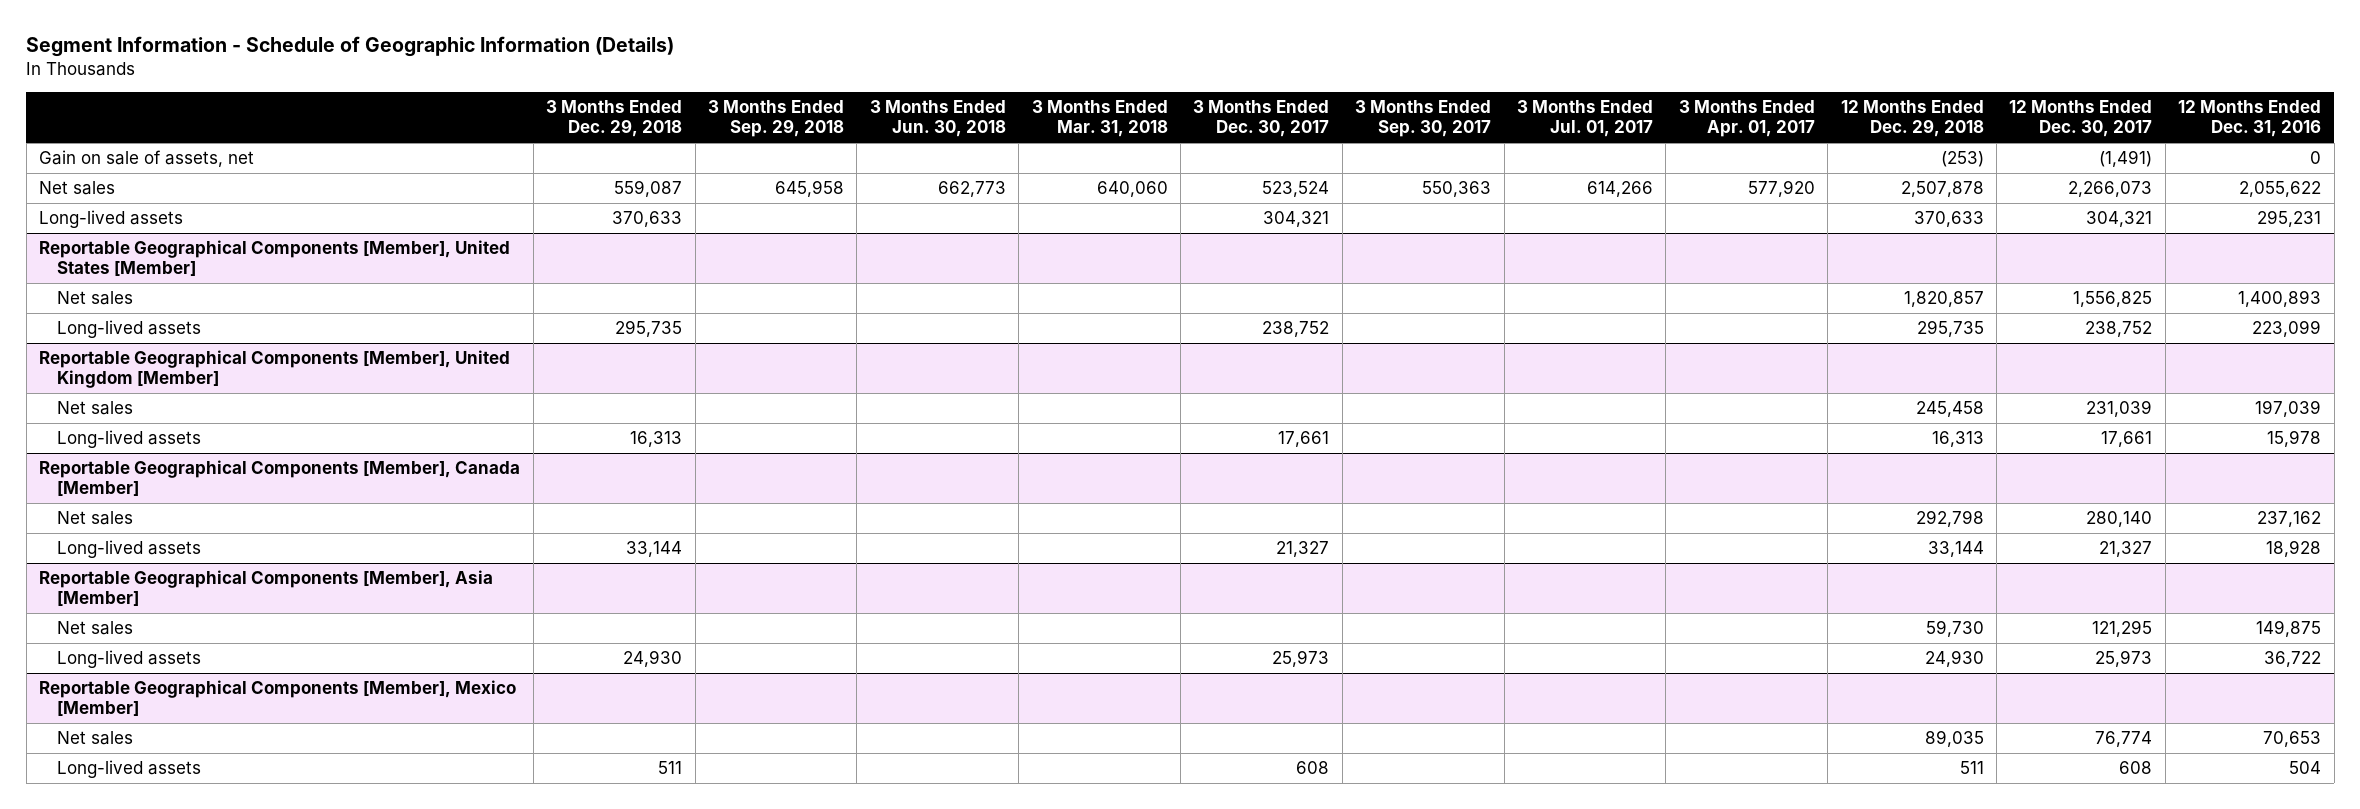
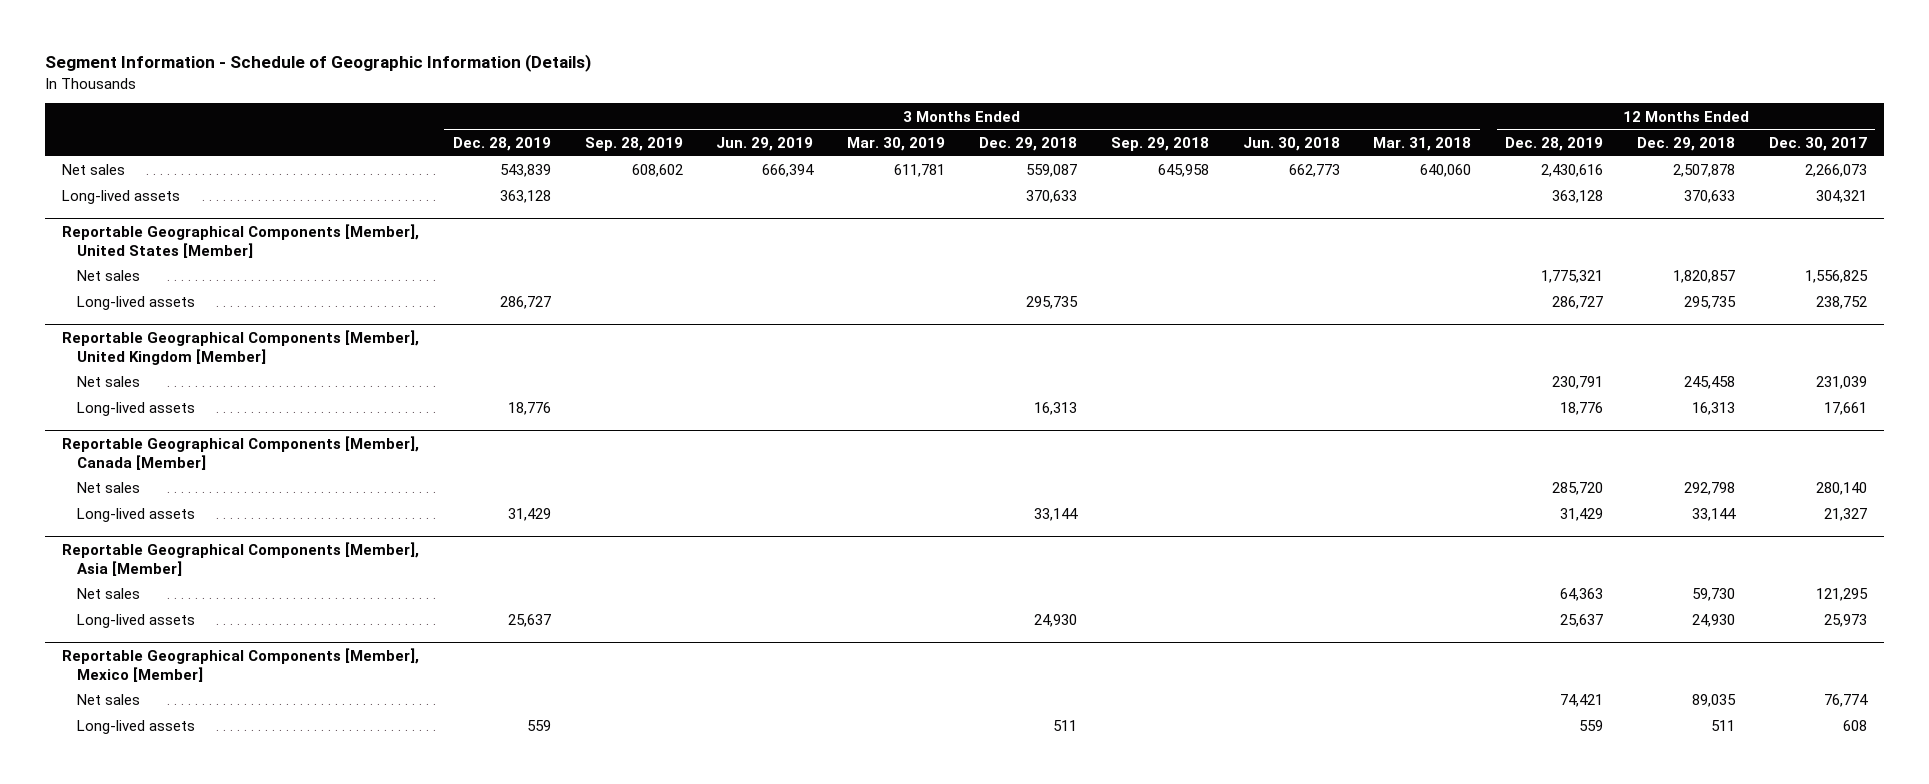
- | 3 Months Ended Dec. 29, 2018 | 3 Months Ended Sep. 29, 2018 | 3 Months Ended Jun. 30, 2018 | 3 Months Ended Mar. 31, 2018 | 3 Months Ended Dec. 30, 2017 | 3 Months Ended Sep. 30, 2017 | 3 Months Ended Jul. 01, 2017 | 3 Months Ended Apr. 01, 2017 | 12 Months Ended Dec. 29, 2018 | 12 Months Ended Dec. 30, 2017 | 12 Months Ended Dec. 31, 2016
+ | 3 Months Ended Dec. 28, 2019 | 3 Months Ended Sep. 28, 2019 | 3 Months Ended Jun. 29, 2019 | 3 Months Ended Mar. 30, 2019 | 3 Months Ended Dec. 29, 2018 | 3 Months Ended Sep. 29, 2018 | 3 Months Ended Jun. 30, 2018 | 3 Months Ended Mar. 31, 2018 | 12 Months Ended Dec. 28, 2019 | 12 Months Ended Dec. 29, 2018 | 12 Months Ended Dec. 30, 2017
- Gain on sale of assets, net | | | | | | | | | (253) | (1,491) | 0

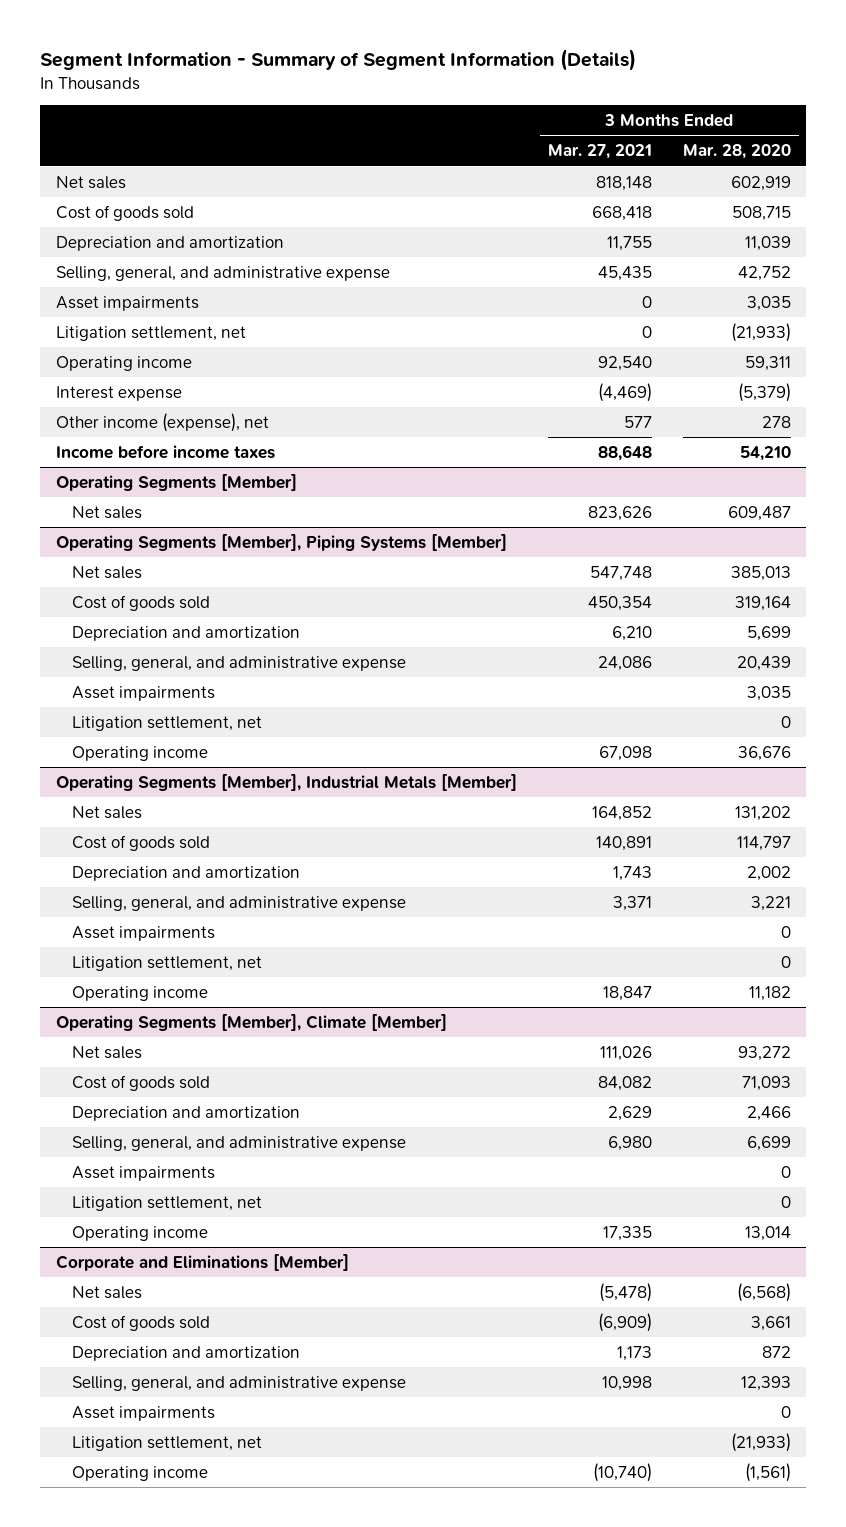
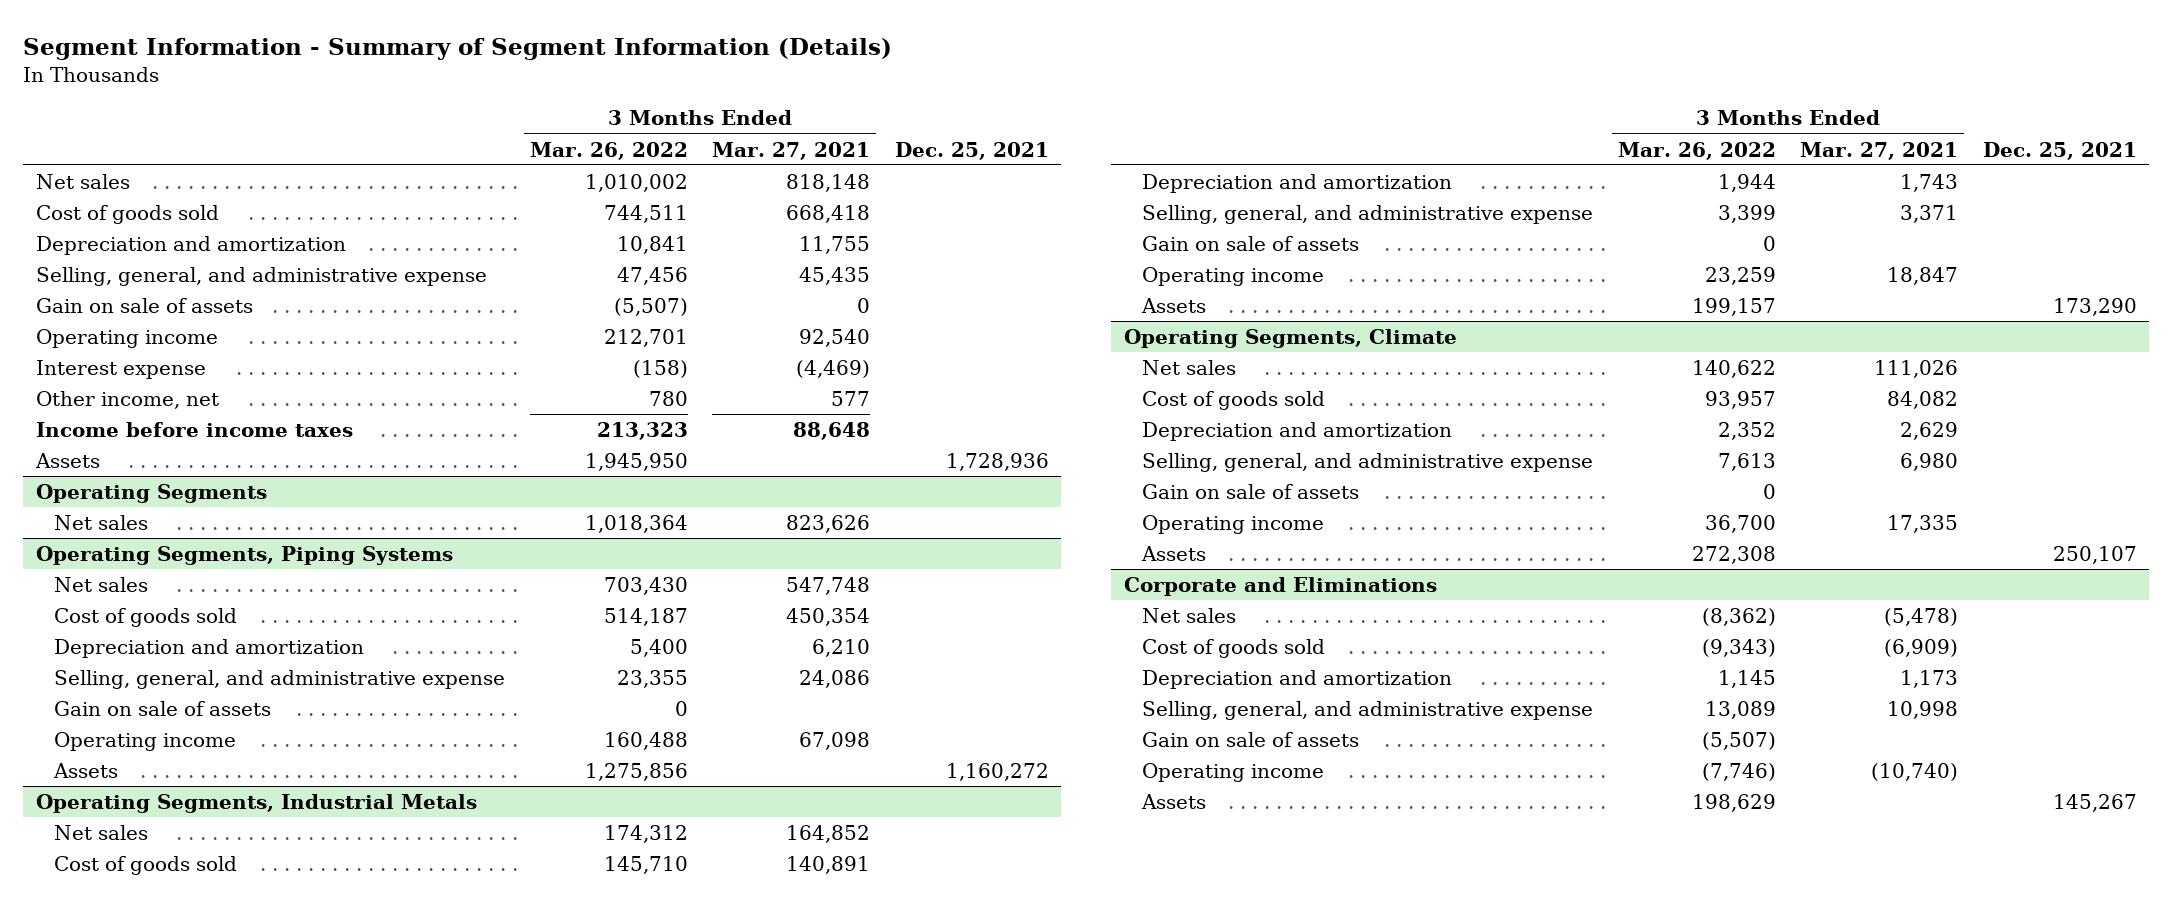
- | 3 Months Ended Mar. 27, 2021 | 3 Months Ended Mar. 28, 2020
+ | 3 Months Ended Mar. 26, 2022 | 3 Months Ended Mar. 27, 2021 | Dec. 25, 2021
- Asset impairments | 0 | 3,035
- Litigation settlement, net | 0 | (21,933)
+ Gain on sale of assets | (5,507) | 0 |
- Other income (expense), net | 577 | 278
+ Other income, net | 780 | 577 |
- Operating Segments [Member]
+ Assets | 1,945,950 | | 1,728,936
+ Operating Segments
- Operating Segments [Member], Piping Systems [Member]
+ Operating Segments, Piping Systems
- Asset impairments | | 3,035
- Litigation settlement, net | | 0
+ Gain on sale of assets | 0 | |
- Operating Segments [Member], Industrial Metals [Member]
+ Assets | 1,275,856 | | 1,160,272
+ Operating Segments, Industrial Metals
- Asset impairments | | 0
- Litigation settlement, net | | 0
+ Gain on sale of assets | 0 | |
- Operating Segments [Member], Climate [Member]
+ Assets | 199,157 | | 173,290
+ Operating Segments, Climate
- Asset impairments | | 0
- Litigation settlement, net | | 0
+ Gain on sale of assets | 0 | |
- Corporate and Eliminations [Member]
+ Assets | 272,308 | | 250,107
+ Corporate and Eliminations
- Asset impairments | | 0
- Litigation settlement, net | | (21,933)
+ Gain on sale of assets | (5,507) | |
+ Assets | 198,629 | | 145,267

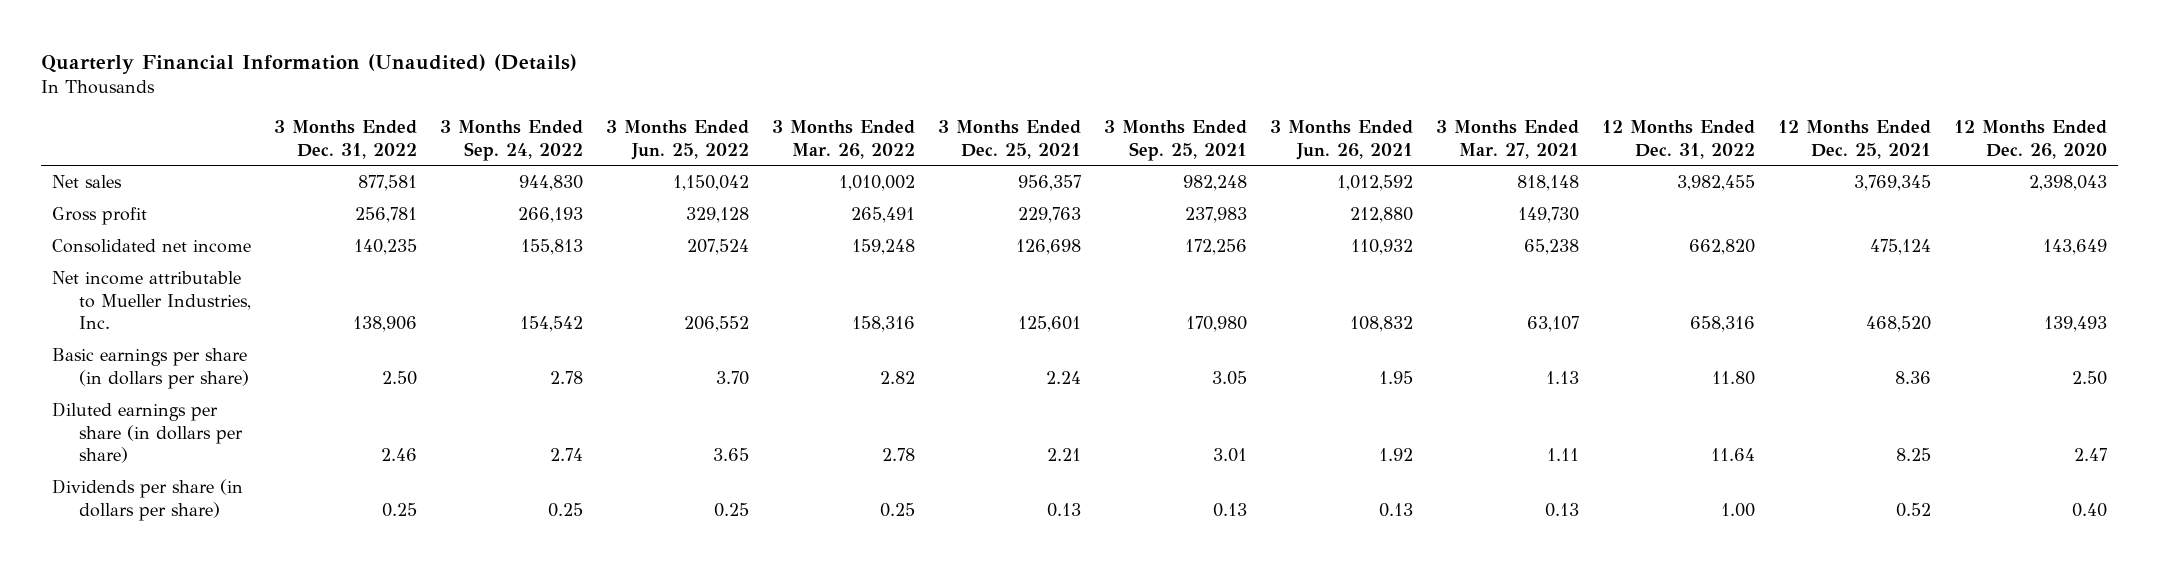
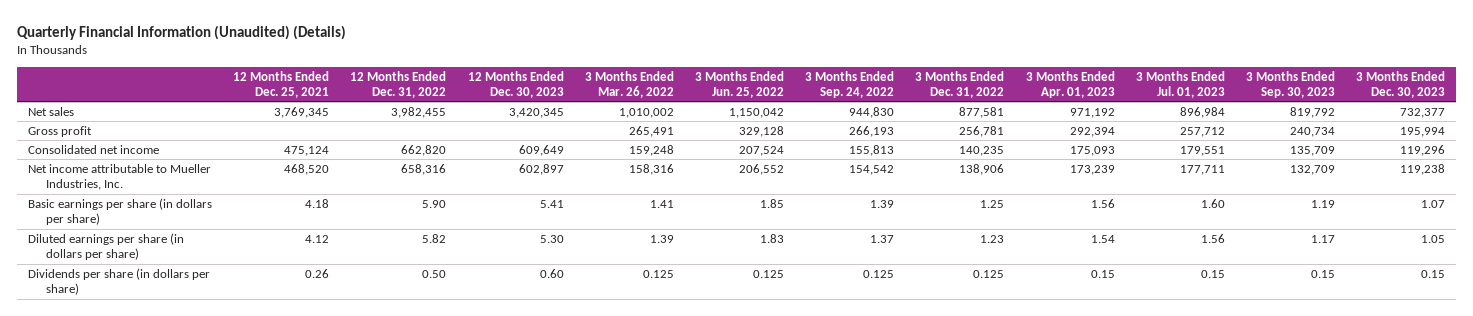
- | 3 Months Ended Dec. 31, 2022 | 3 Months Ended Sep. 24, 2022 | 3 Months Ended Jun. 25, 2022 | 3 Months Ended Mar. 26, 2022 | 3 Months Ended Dec. 25, 2021 | 3 Months Ended Sep. 25, 2021 | 3 Months Ended Jun. 26, 2021 | 3 Months Ended Mar. 27, 2021 | 12 Months Ended Dec. 31, 2022 | 12 Months Ended Dec. 25, 2021 | 12 Months Ended Dec. 26, 2020
+ | 12 Months Ended Dec. 25, 2021 | 12 Months Ended Dec. 31, 2022 | 12 Months Ended Dec. 30, 2023 | 3 Months Ended Mar. 26, 2022 | 3 Months Ended Jun. 25, 2022 | 3 Months Ended Sep. 24, 2022 | 3 Months Ended Dec. 31, 2022 | 3 Months Ended Apr. 01, 2023 | 3 Months Ended Jul. 01, 2023 | 3 Months Ended Sep. 30, 2023 | 3 Months Ended Dec. 30, 2023
- Basic earnings per share (in dollars per share) | 2.50 | 2.78 | 3.70 | 2.82 | 2.24 | 3.05 | 1.95 | 1.13 | 11.80 | 8.36 | 2.50
- Diluted earnings per share (in dollars per share) | 2.46 | 2.74 | 3.65 | 2.78 | 2.21 | 3.01 | 1.92 | 1.11 | 11.64 | 8.25 | 2.47
- Dividends per share (in dollars per share) | 0.25 | 0.25 | 0.25 | 0.25 | 0.13 | 0.13 | 0.13 | 0.13 | 1.00 | 0.52 | 0.40
+ Basic earnings per share (in dollars per share) | 4.18 | 5.90 | 5.41 | 1.41 | 1.85 | 1.39 | 1.25 | 1.56 | 1.60 | 1.19 | 1.07
+ Diluted earnings per share (in dollars per share) | 4.12 | 5.82 | 5.30 | 1.39 | 1.83 | 1.37 | 1.23 | 1.54 | 1.56 | 1.17 | 1.05
+ Dividends per share (in dollars per share) | 0.26 | 0.50 | 0.60 | 0.125 | 0.125 | 0.125 | 0.125 | 0.15 | 0.15 | 0.15 | 0.15

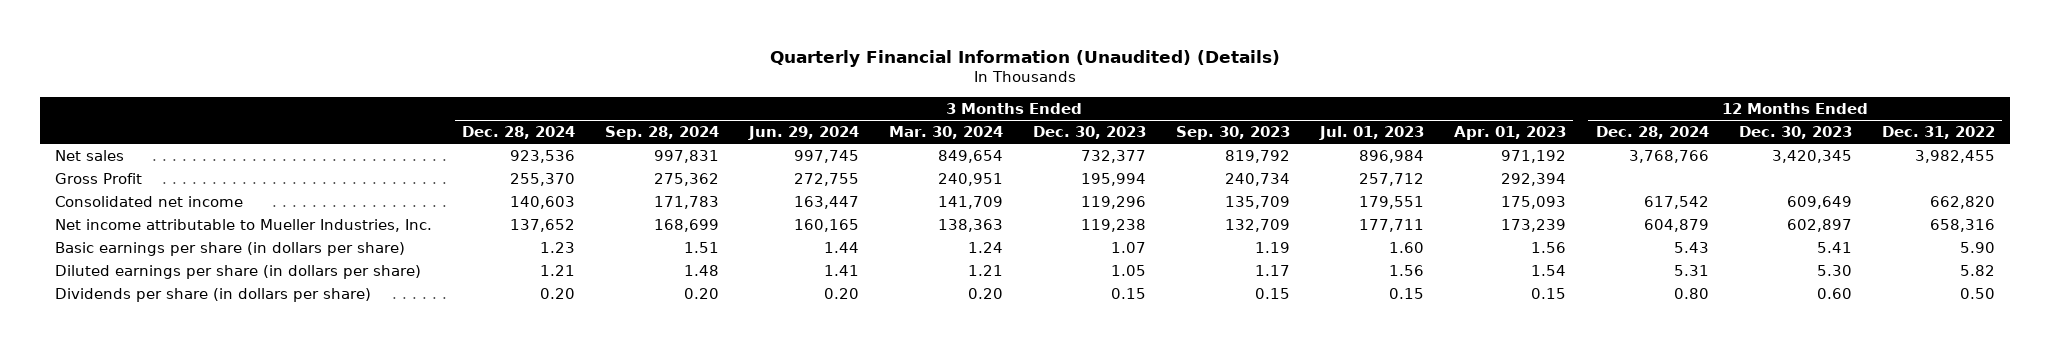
- | 12 Months Ended Dec. 25, 2021 | 12 Months Ended Dec. 31, 2022 | 12 Months Ended Dec. 30, 2023 | 3 Months Ended Mar. 26, 2022 | 3 Months Ended Jun. 25, 2022 | 3 Months Ended Sep. 24, 2022 | 3 Months Ended Dec. 31, 2022 | 3 Months Ended Apr. 01, 2023 | 3 Months Ended Jul. 01, 2023 | 3 Months Ended Sep. 30, 2023 | 3 Months Ended Dec. 30, 2023
+ | 3 Months Ended Dec. 28, 2024 | 3 Months Ended Sep. 28, 2024 | 3 Months Ended Jun. 29, 2024 | 3 Months Ended Mar. 30, 2024 | 3 Months Ended Dec. 30, 2023 | 3 Months Ended Sep. 30, 2023 | 3 Months Ended Jul. 01, 2023 | 3 Months Ended Apr. 01, 2023 | 12 Months Ended Dec. 28, 2024 | 12 Months Ended Dec. 30, 2023 | 12 Months Ended Dec. 31, 2022
- Gross profit | | | | 265,491 | 329,128 | 266,193 | 256,781 | 292,394 | 257,712 | 240,734 | 195,994
+ Gross Profit | 255,370 | 275,362 | 272,755 | 240,951 | 195,994 | 240,734 | 257,712 | 292,394 | | |

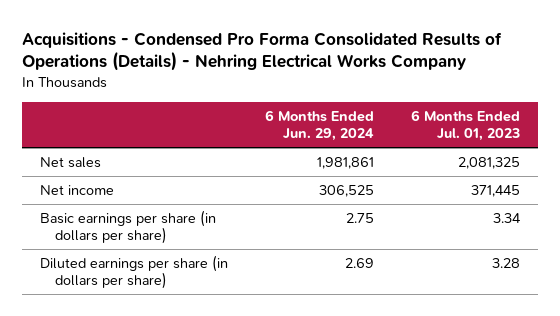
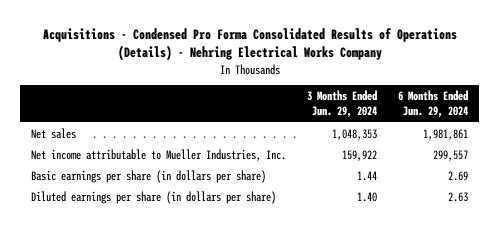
- | 6 Months Ended Jun. 29, 2024 | 6 Months Ended Jul. 01, 2023
+ | 3 Months Ended Jun. 29, 2024 | 6 Months Ended Jun. 29, 2024
- Net income | 306,525 | 371,445
- Basic earnings per share (in dollars per share) | 2.75 | 3.34
- Diluted earnings per share (in dollars per share) | 2.69 | 3.28
+ Net income attributable to Mueller Industries, Inc. | 159,922 | 299,557
+ Basic earnings per share (in dollars per share) | 1.44 | 2.69
+ Diluted earnings per share (in dollars per share) | 1.40 | 2.63

